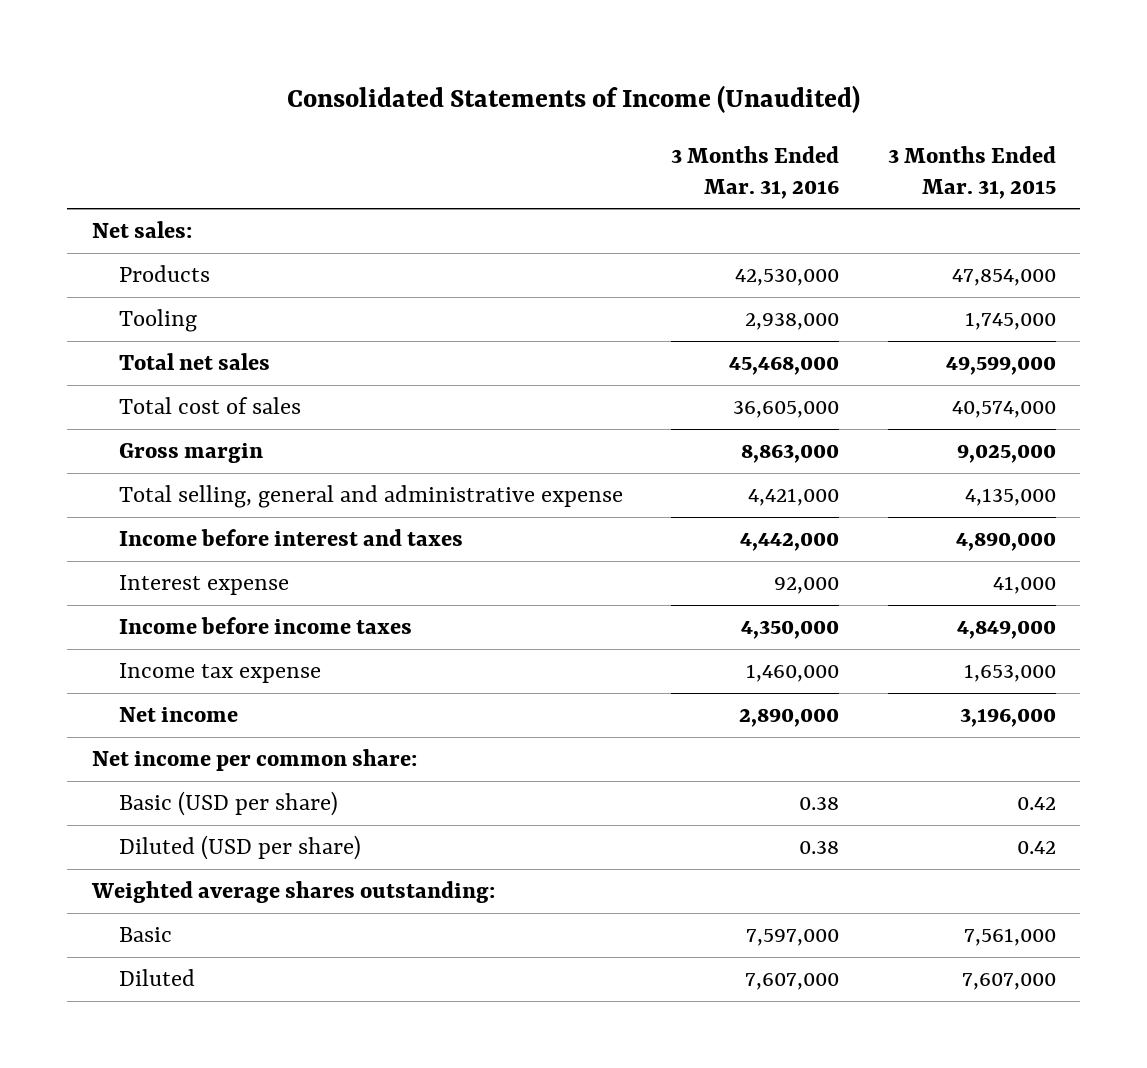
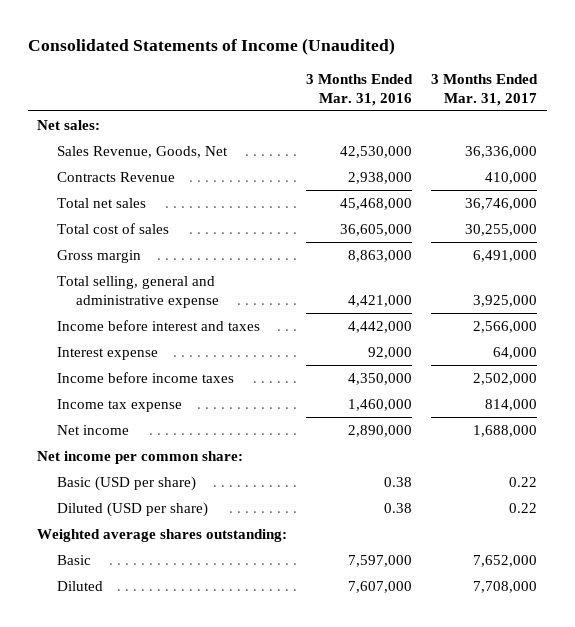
- | 3 Months Ended Mar. 31, 2016 | 3 Months Ended Mar. 31, 2015
+ | 3 Months Ended Mar. 31, 2016 | 3 Months Ended Mar. 31, 2017
- Products | 42,530,000 | 47,854,000
- Tooling | 2,938,000 | 1,745,000
+ Sales Revenue, Goods, Net | 42,530,000 | 36,336,000
+ Contracts Revenue | 2,938,000 | 410,000

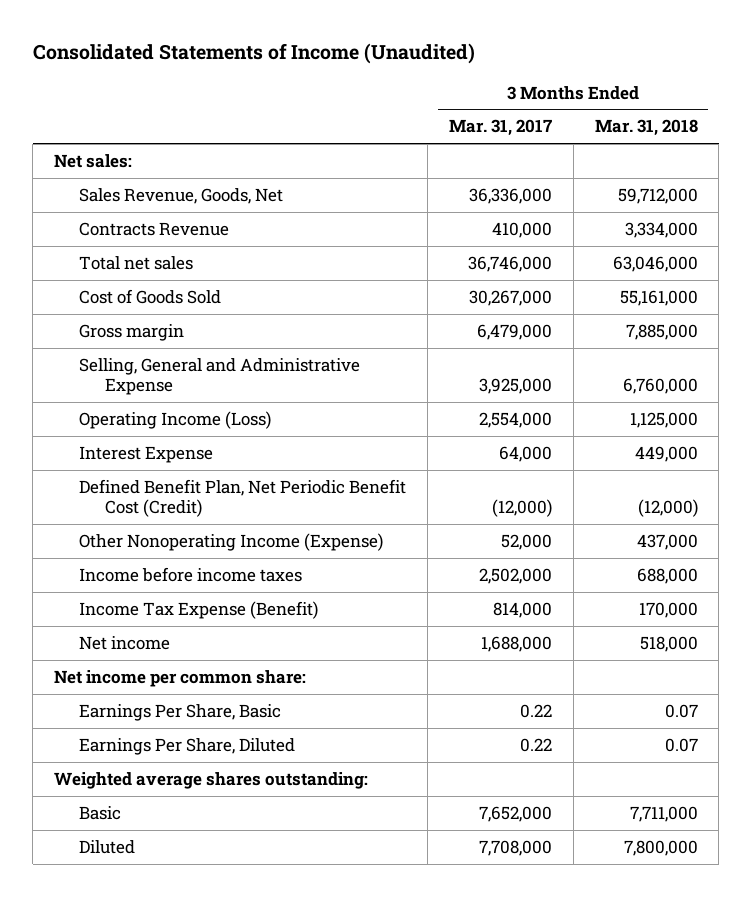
- | 3 Months Ended Mar. 31, 2016 | 3 Months Ended Mar. 31, 2017
+ | 3 Months Ended Mar. 31, 2017 | 3 Months Ended Mar. 31, 2018
- Total cost of sales | 36,605,000 | 30,255,000
- Gross margin | 8,863,000 | 6,491,000
- Total selling, general and administrative expense | 4,421,000 | 3,925,000
- Income before interest and taxes | 4,442,000 | 2,566,000
- Interest expense | 92,000 | 64,000
+ Cost of Goods Sold | 30,267,000 | 55,161,000
+ Gross margin | 6,479,000 | 7,885,000
+ Selling, General and Administrative Expense | 3,925,000 | 6,760,000
+ Operating Income (Loss) | 2,554,000 | 1,125,000
+ Interest Expense | 64,000 | 449,000
+ Defined Benefit Plan, Net Periodic Benefit Cost (Credit) | (12,000) | (12,000)
+ Other Nonoperating Income (Expense) | 52,000 | 437,000
- Income tax expense | 1,460,000 | 814,000
+ Income Tax Expense (Benefit) | 814,000 | 170,000
- Basic (USD per share) | 0.38 | 0.22
- Diluted (USD per share) | 0.38 | 0.22
+ Earnings Per Share, Basic | 0.22 | 0.07
+ Earnings Per Share, Diluted | 0.22 | 0.07

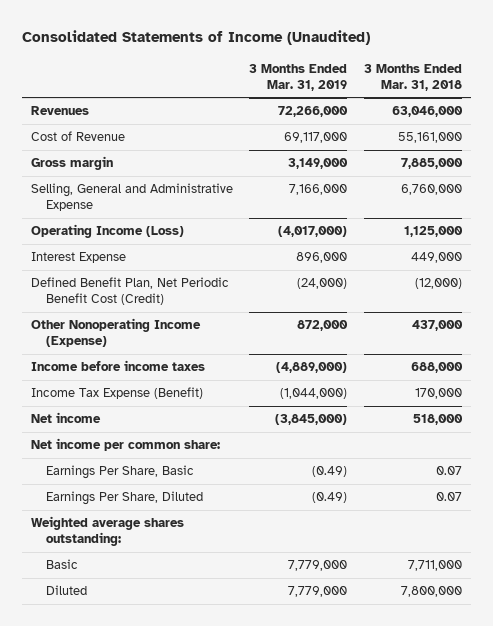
- | 3 Months Ended Mar. 31, 2017 | 3 Months Ended Mar. 31, 2018
+ | 3 Months Ended Mar. 31, 2019 | 3 Months Ended Mar. 31, 2018
- Net sales:
- Sales Revenue, Goods, Net | 36,336,000 | 59,712,000
- Contracts Revenue | 410,000 | 3,334,000
- Total net sales | 36,746,000 | 63,046,000
- Cost of Goods Sold | 30,267,000 | 55,161,000
+ Revenues | 72,266,000 | 63,046,000
+ Cost of Revenue | 69,117,000 | 55,161,000

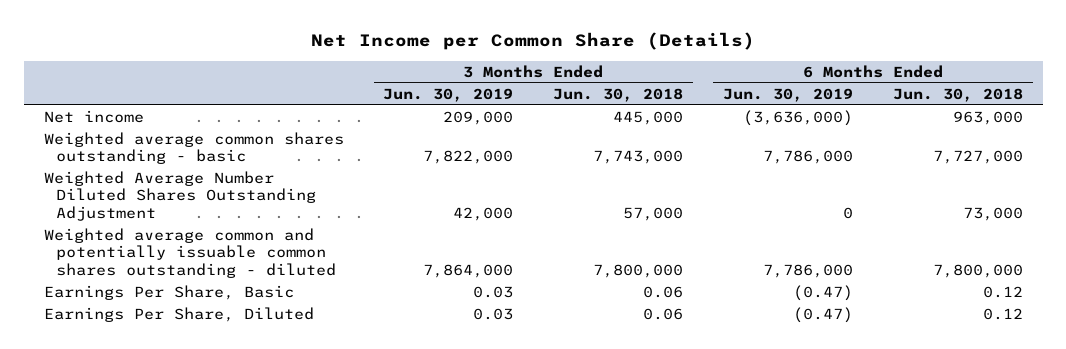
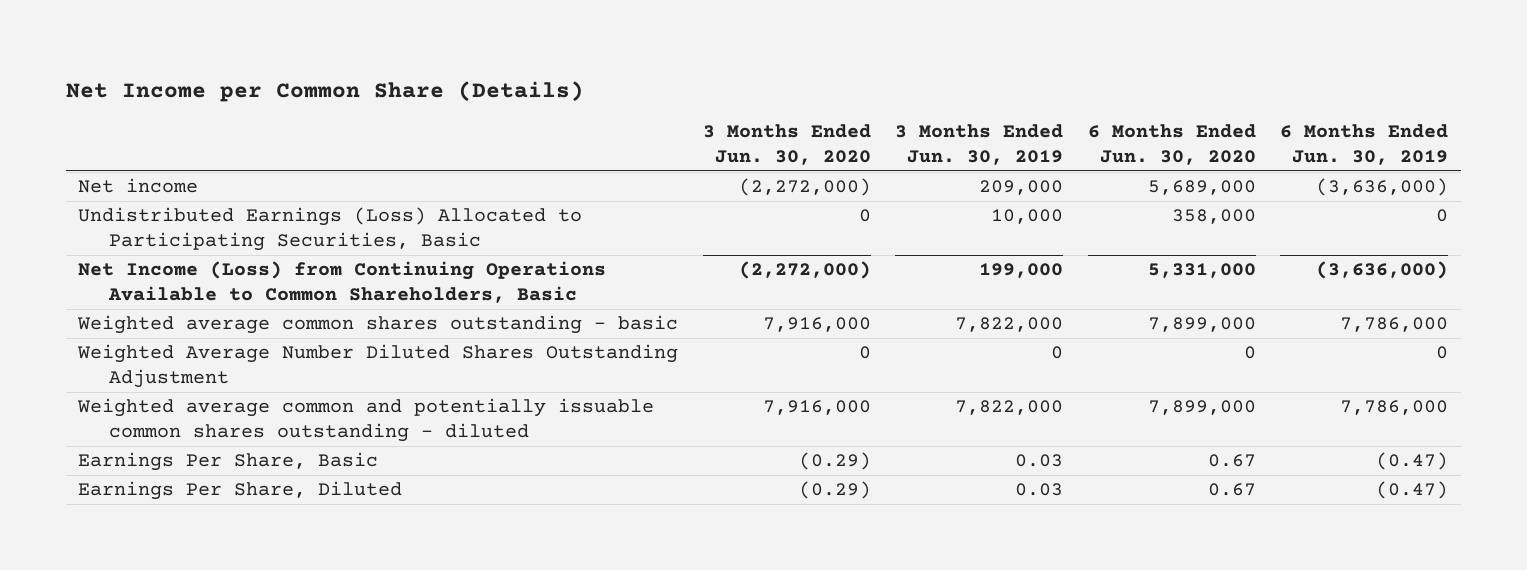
- | 3 Months Ended Jun. 30, 2019 | 3 Months Ended Jun. 30, 2018 | 6 Months Ended Jun. 30, 2019 | 6 Months Ended Jun. 30, 2018
+ | 3 Months Ended Jun. 30, 2020 | 3 Months Ended Jun. 30, 2019 | 6 Months Ended Jun. 30, 2020 | 6 Months Ended Jun. 30, 2019
+ Undistributed Earnings (Loss) Allocated to Participating Securities, Basic | 0 | 10,000 | 358,000 | 0
+ Net Income (Loss) from Continuing Operations Available to Common Shareholders, Basic | (2,272,000) | 199,000 | 5,331,000 | (3,636,000)
- Weighted Average Number Diluted Shares Outstanding Adjustment | 42,000 | 57,000 | 0 | 73,000
- Weighted average common and potentially issuable common shares outstanding - diluted | 7,864,000 | 7,800,000 | 7,786,000 | 7,800,000
+ Weighted Average Number Diluted Shares Outstanding Adjustment | 0 | 0 | 0 | 0
+ Weighted average common and potentially issuable common shares outstanding - diluted | 7,916,000 | 7,822,000 | 7,899,000 | 7,786,000

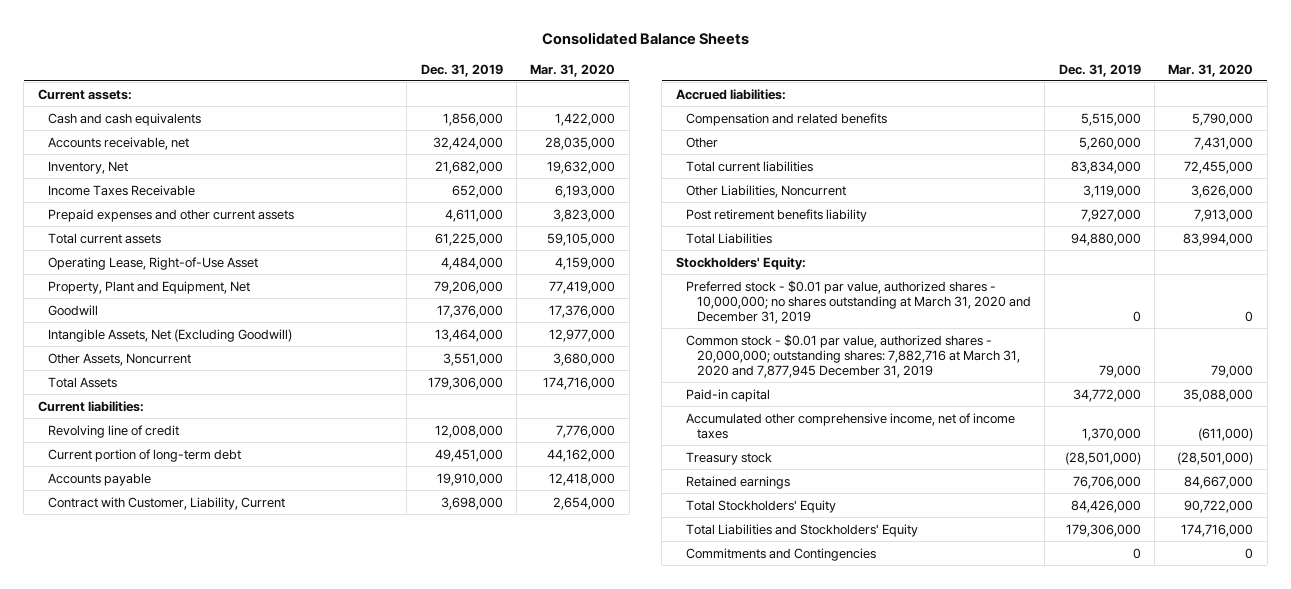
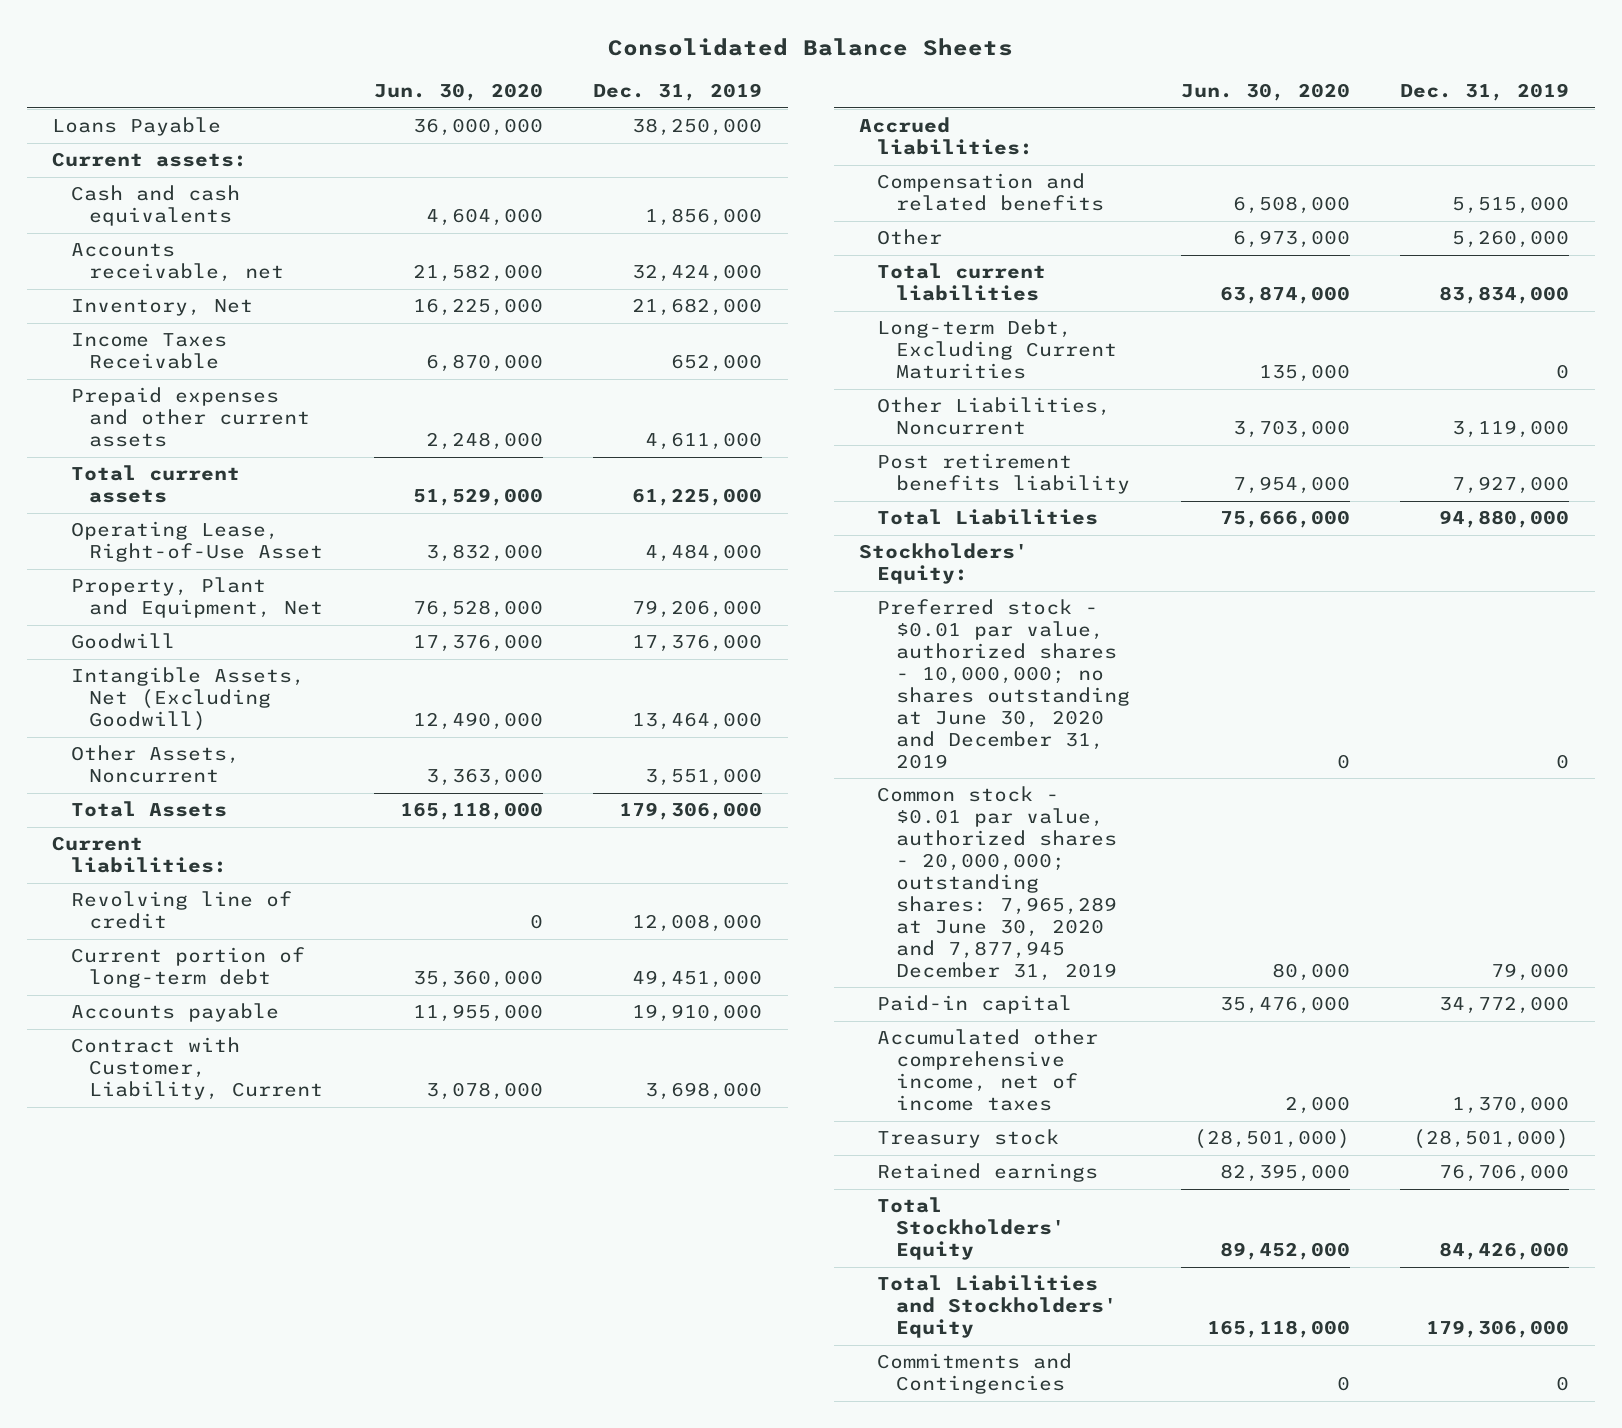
- | Dec. 31, 2019 | Mar. 31, 2020
+ | Jun. 30, 2020 | Dec. 31, 2019
+ Loans Payable | 36,000,000 | 38,250,000
+ Long-term Debt, Excluding Current Maturities | 135,000 | 0
- Preferred stock - $0.01 par value, authorized shares - 10,000,000; no shares outstanding at March 31, 2020 and December 31, 2019 | 0 | 0
- Common stock - $0.01 par value, authorized shares - 20,000,000; outstanding shares: 7,882,716 at March 31, 2020 and 7,877,945 December 31, 2019 | 79,000 | 79,000
+ Preferred stock - $0.01 par value, authorized shares - 10,000,000; no shares outstanding at June 30, 2020 and December 31, 2019 | 0 | 0
+ Common stock - $0.01 par value, authorized shares - 20,000,000; outstanding shares: 7,965,289 at June 30, 2020 and 7,877,945 December 31, 2019 | 80,000 | 79,000

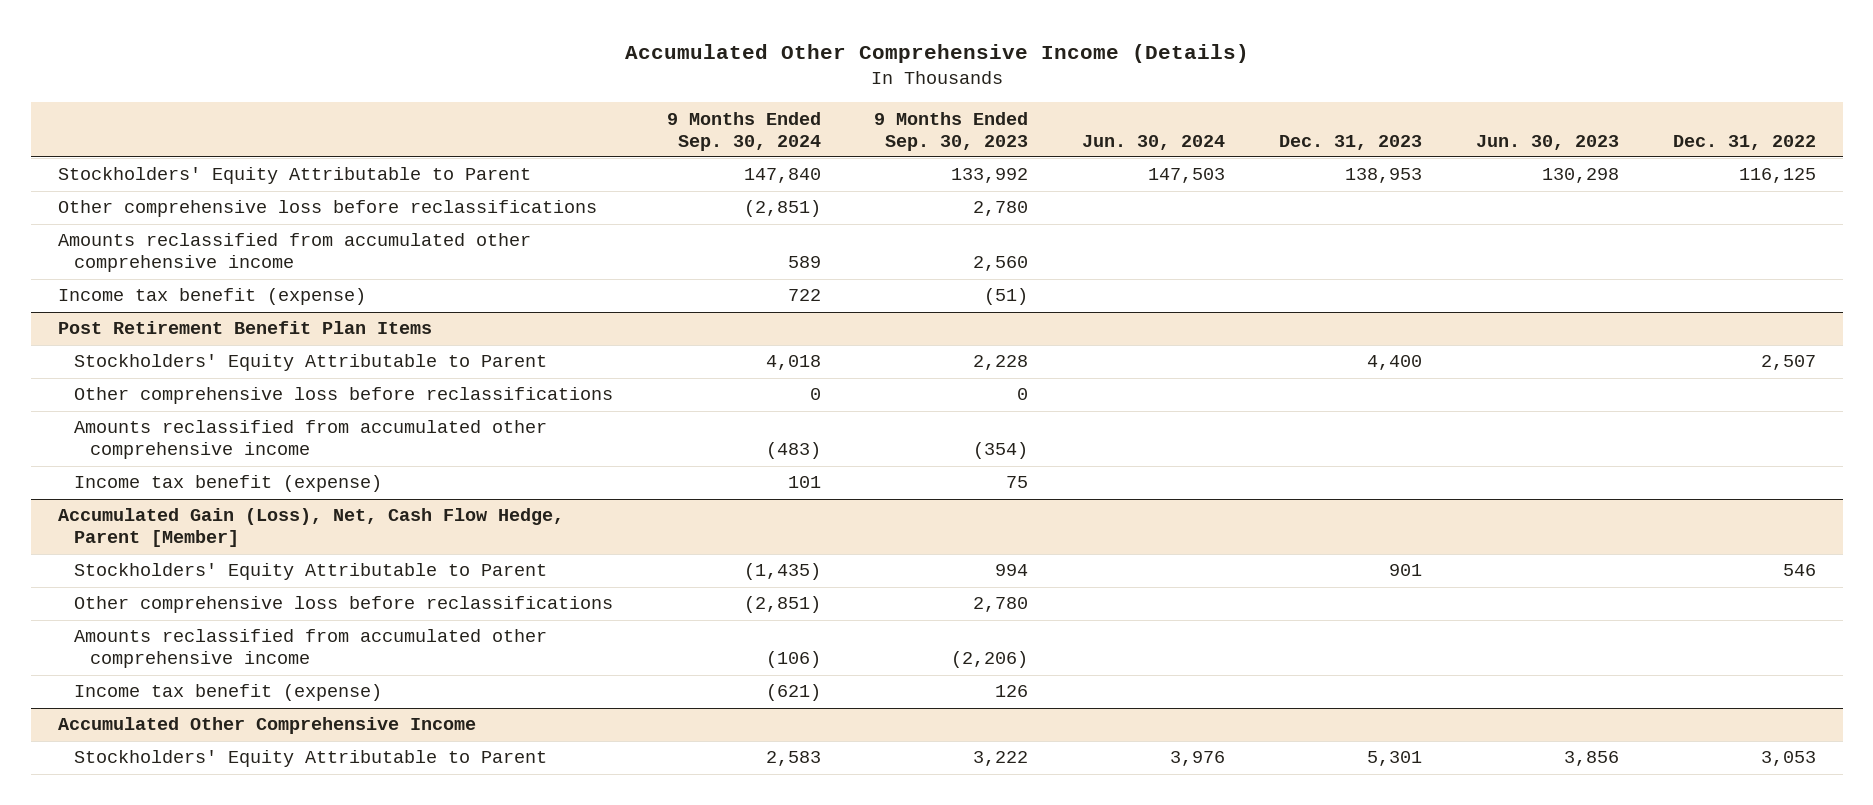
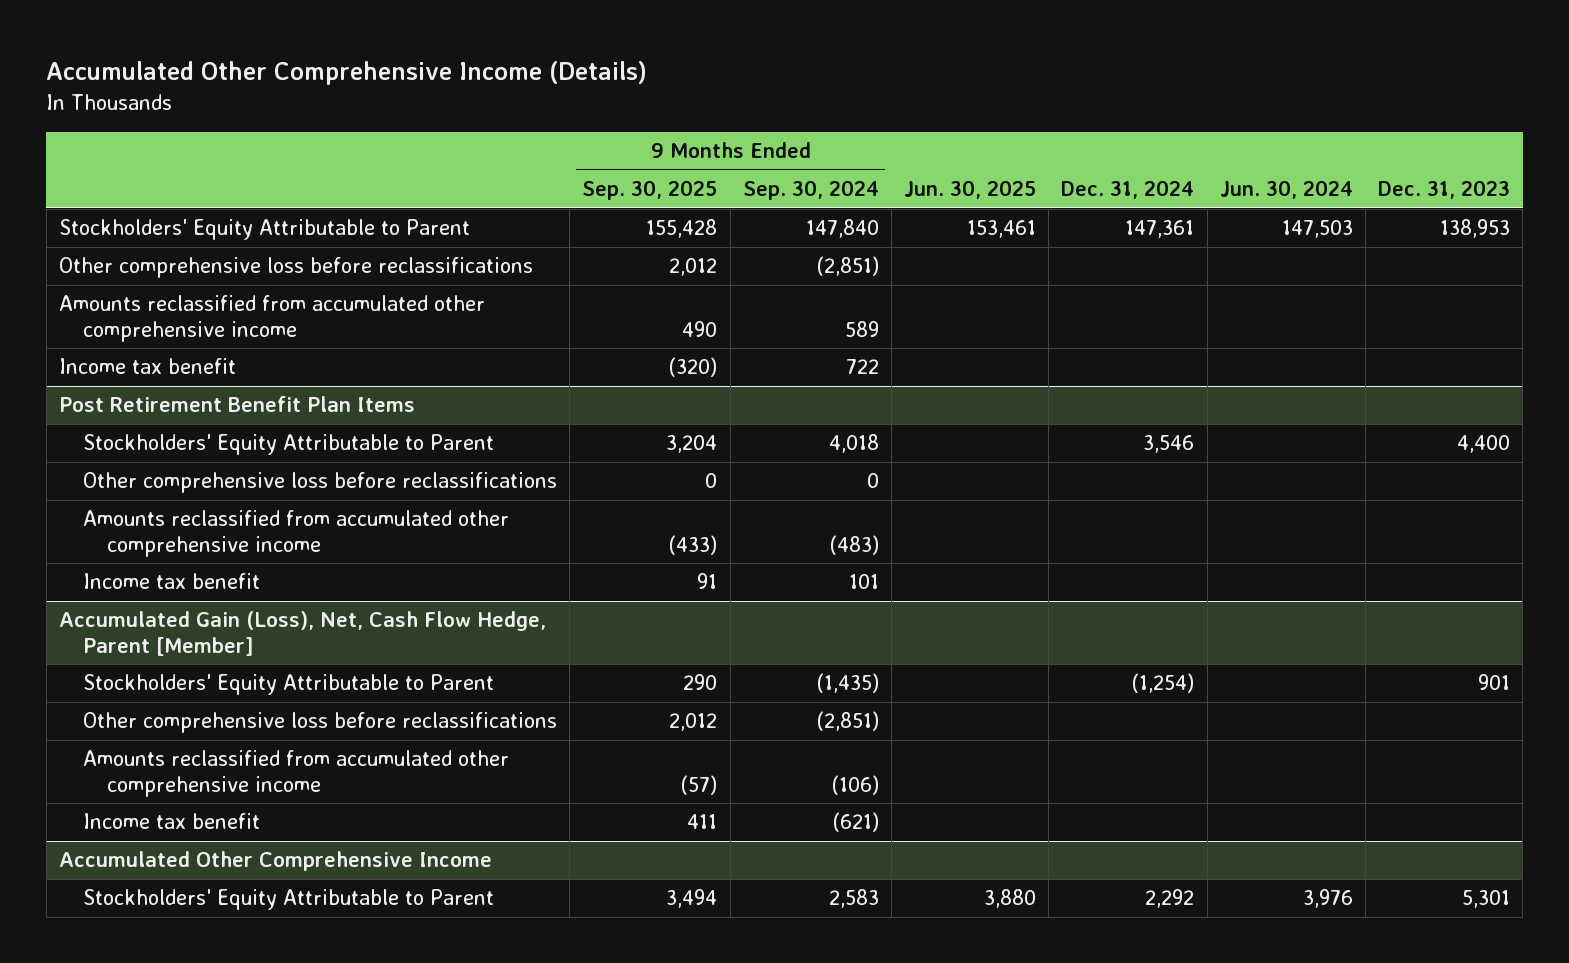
- | 9 Months Ended Sep. 30, 2024 | 9 Months Ended Sep. 30, 2023 | Jun. 30, 2024 | Dec. 31, 2023 | Jun. 30, 2023 | Dec. 31, 2022
+ | 9 Months Ended Sep. 30, 2025 | 9 Months Ended Sep. 30, 2024 | Jun. 30, 2025 | Dec. 31, 2024 | Jun. 30, 2024 | Dec. 31, 2023
- Income tax benefit (expense) | 722 | (51) | | | |
+ Income tax benefit | (320) | 722 | | | |
@ Post Retirement Benefit Plan Items
- Income tax benefit (expense) | 101 | 75 | | | |
+ Income tax benefit | 91 | 101 | | | |
@ Accumulated Gain (Loss), Net, Cash Flow Hedge, Parent [Member]
- Income tax benefit (expense) | (621) | 126 | | | |
+ Income tax benefit | 411 | (621) | | | |

